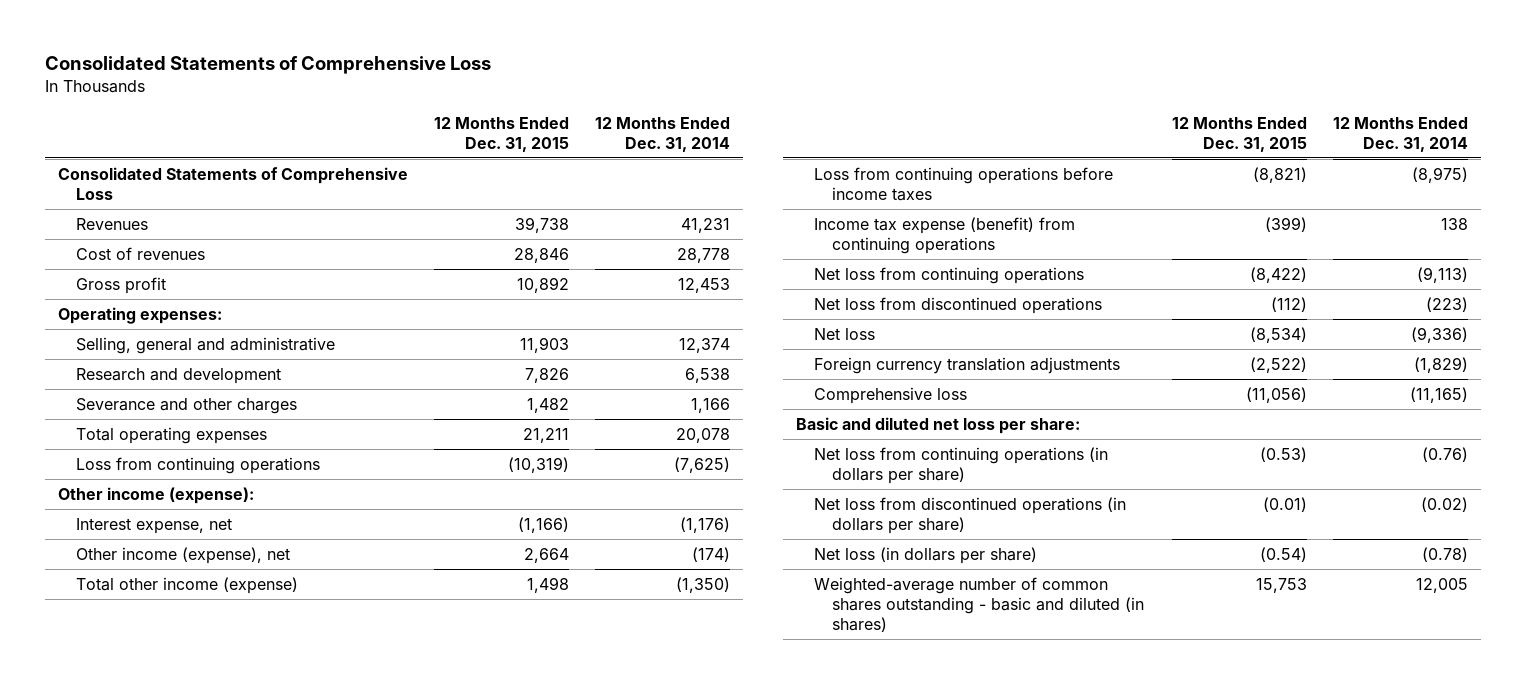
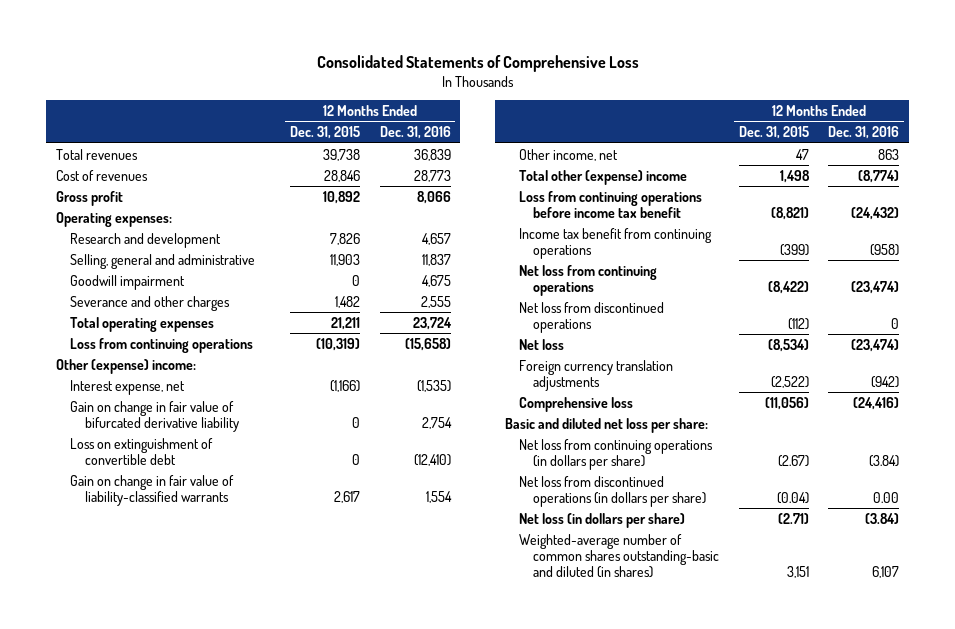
- | 12 Months Ended Dec. 31, 2015 | 12 Months Ended Dec. 31, 2014
+ | 12 Months Ended Dec. 31, 2015 | 12 Months Ended Dec. 31, 2016
- Consolidated Statements of Comprehensive Loss
- Revenues | 39,738 | 41,231
+ Total revenues | 39,738 | 36,839
moved down: Selling, general and administrative | 11,903 | 11,837
+ Goodwill impairment | 0 | 4,675
- Other income (expense):
+ Other (expense) income:
- Other income (expense), net | 2,664 | (174)
- Total other income (expense) | 1,498 | (1,350)
- Loss from continuing operations before income taxes | (8,821) | (8,975)
- Income tax expense (benefit) from continuing operations | (399) | 138
+ Gain on change in fair value of bifurcated derivative liability | 0 | 2,754
+ Loss on extinguishment of convertible debt | 0 | (12,410)
+ Gain on change in fair value of liability-classified warrants | 2,617 | 1,554
+ Other income, net | 47 | 863
+ Total other (expense) income | 1,498 | (8,774)
+ Loss from continuing operations before income tax benefit | (8,821) | (24,432)
+ Income tax benefit from continuing operations | (399) | (958)
- Net loss from continuing operations (in dollars per share) | (0.53) | (0.76)
- Net loss from discontinued operations (in dollars per share) | (0.01) | (0.02)
- Net loss (in dollars per share) | (0.54) | (0.78)
- Weighted-average number of common shares outstanding - basic and diluted (in shares) | 15,753 | 12,005
+ Net loss from continuing operations (in dollars per share) | (2.67) | (3.84)
+ Net loss from discontinued operations (in dollars per share) | (0.04) | 0.00
+ Net loss (in dollars per share) | (2.71) | (3.84)
+ Weighted-average number of common shares outstanding-basic and diluted (in shares) | 3,151 | 6,107

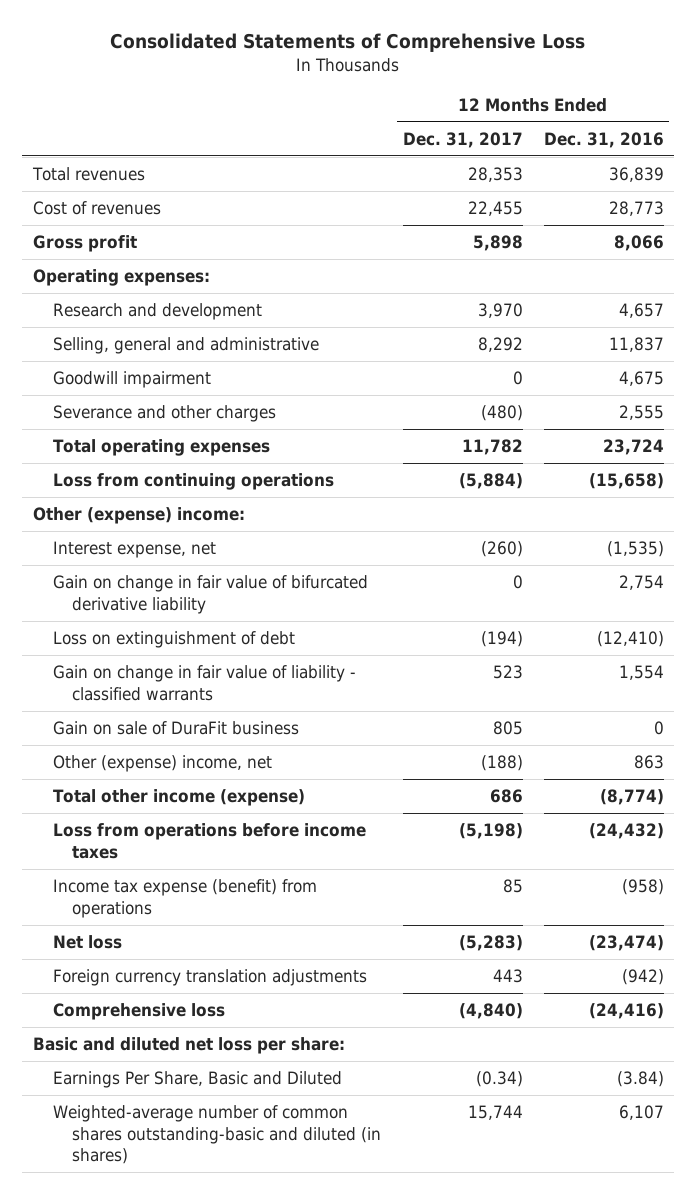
- | 12 Months Ended Dec. 31, 2015 | 12 Months Ended Dec. 31, 2016
+ | 12 Months Ended Dec. 31, 2017 | 12 Months Ended Dec. 31, 2016
- Loss on extinguishment of convertible debt | 0 | (12,410)
- Gain on change in fair value of liability-classified warrants | 2,617 | 1,554
- Other income, net | 47 | 863
- Total other (expense) income | 1,498 | (8,774)
- Loss from continuing operations before income tax benefit | (8,821) | (24,432)
- Income tax benefit from continuing operations | (399) | (958)
- Net loss from continuing operations | (8,422) | (23,474)
- Net loss from discontinued operations | (112) | 0
+ Loss on extinguishment of debt | (194) | (12,410)
+ Gain on change in fair value of liability - classified warrants | 523 | 1,554
+ Gain on sale of DuraFit business | 805 | 0
+ Other (expense) income, net | (188) | 863
+ Total other income (expense) | 686 | (8,774)
+ Loss from operations before income taxes | (5,198) | (24,432)
+ Income tax expense (benefit) from operations | 85 | (958)
- Net loss from continuing operations (in dollars per share) | (2.67) | (3.84)
- Net loss from discontinued operations (in dollars per share) | (0.04) | 0.00
- Net loss (in dollars per share) | (2.71) | (3.84)
+ Earnings Per Share, Basic and Diluted | (0.34) | (3.84)

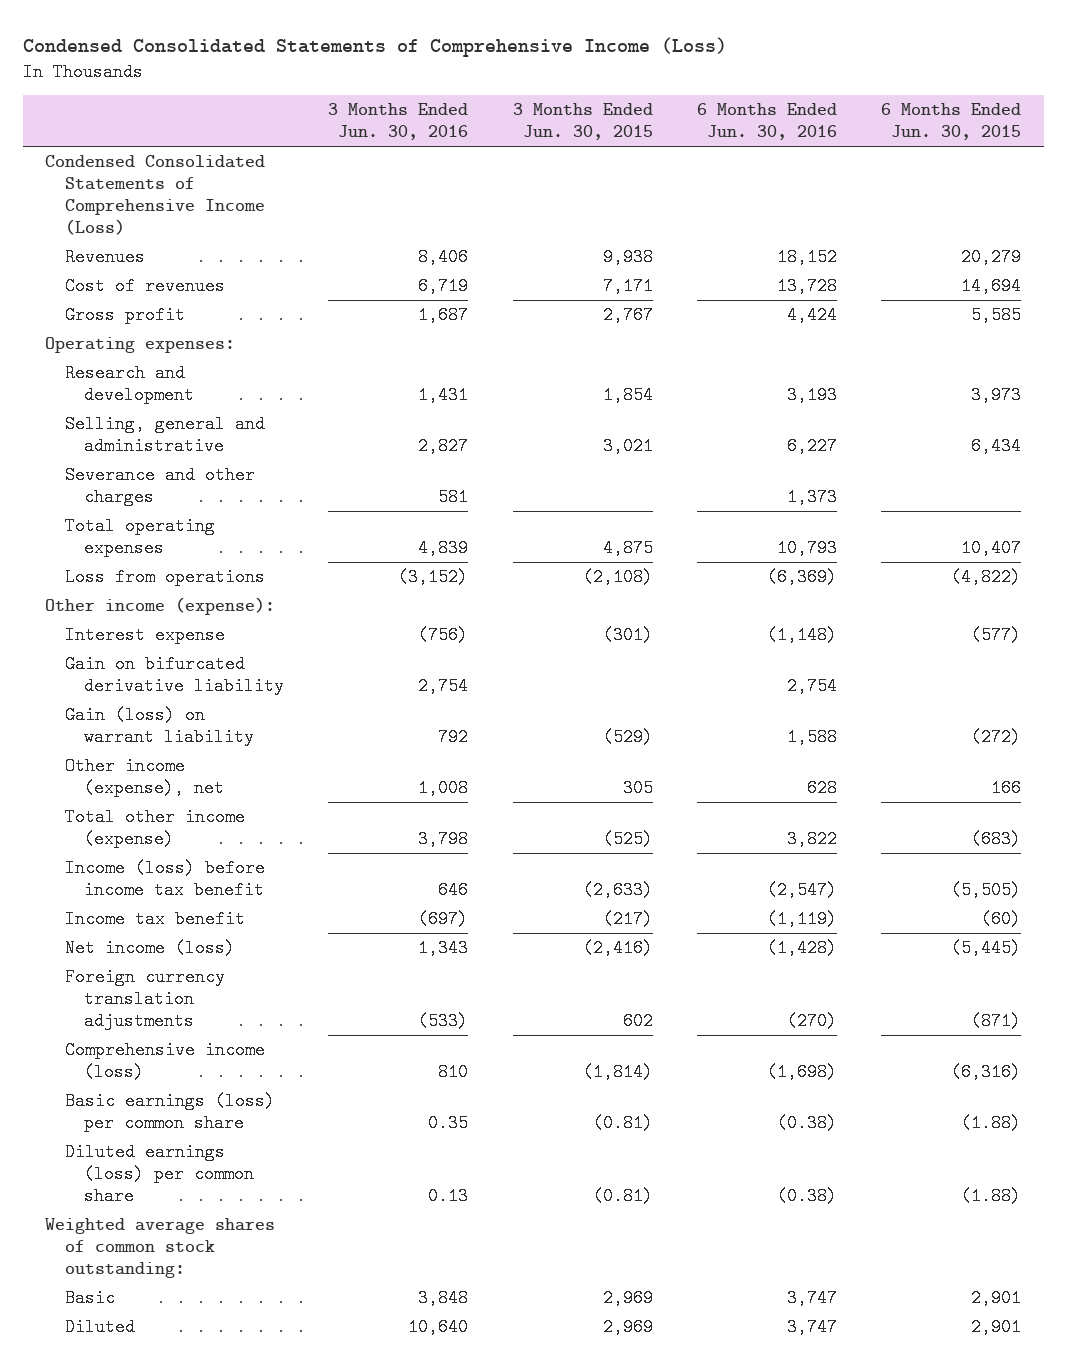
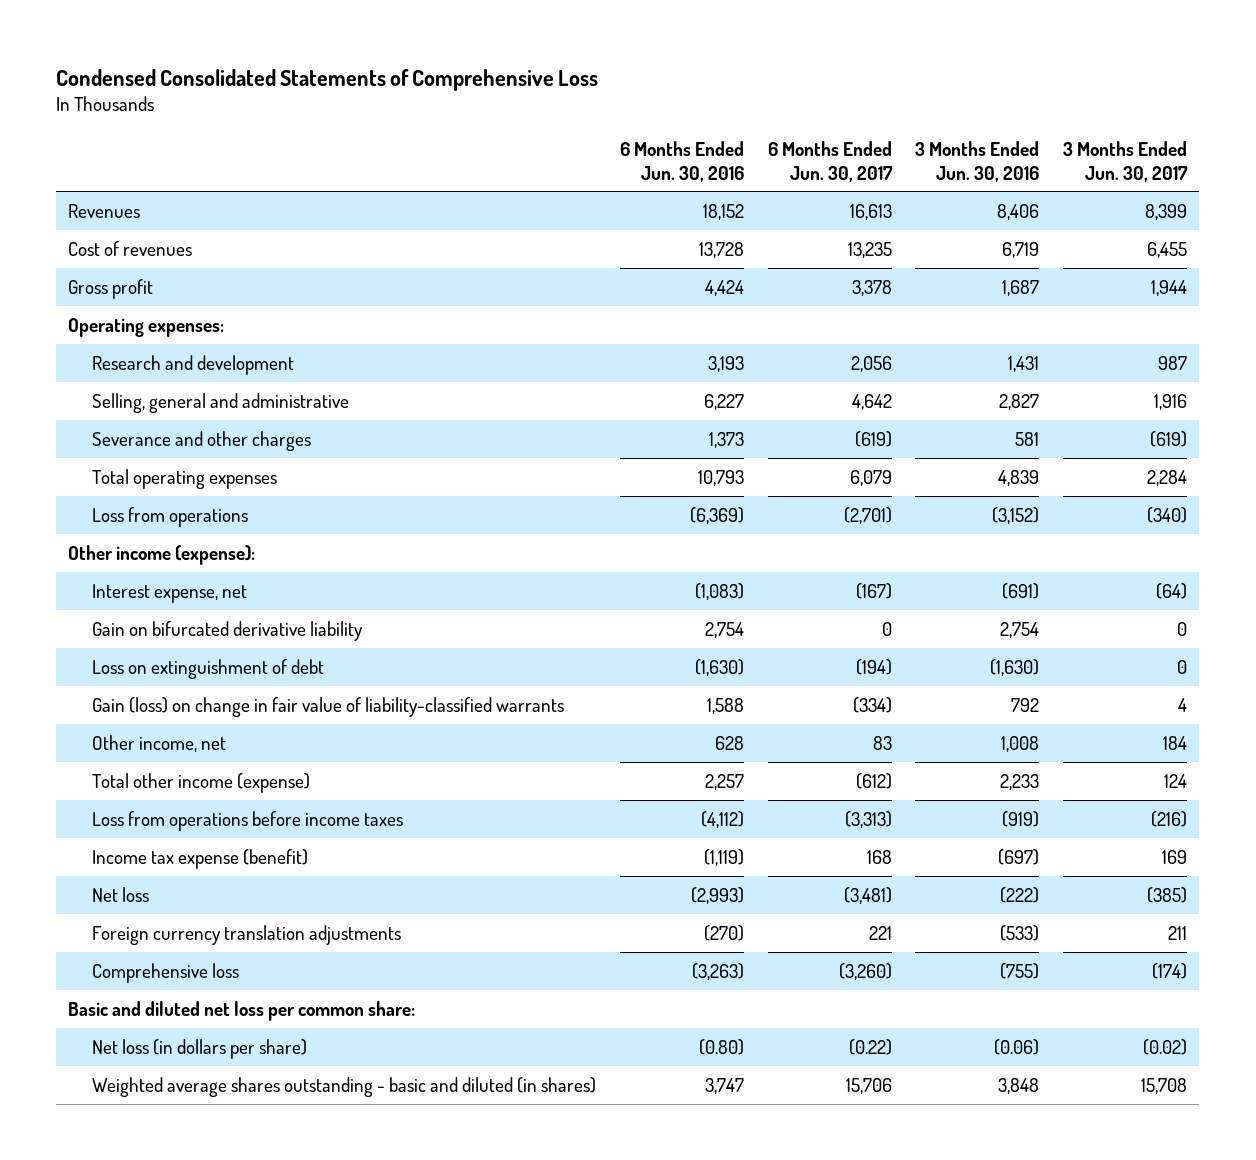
- Condensed Consolidated Statements of Comprehensive Income (Loss)
+ Condensed Consolidated Statements of Comprehensive Loss
- | 3 Months Ended Jun. 30, 2016 | 3 Months Ended Jun. 30, 2015 | 6 Months Ended Jun. 30, 2016 | 6 Months Ended Jun. 30, 2015
+ | 6 Months Ended Jun. 30, 2016 | 6 Months Ended Jun. 30, 2017 | 3 Months Ended Jun. 30, 2016 | 3 Months Ended Jun. 30, 2017
- Condensed Consolidated Statements of Comprehensive Income (Loss)
- Interest expense | (756) | (301) | (1,148) | (577)
+ Interest expense, net | (1,083) | (167) | (691) | (64)
- Gain (loss) on warrant liability | 792 | (529) | 1,588 | (272)
- Other income (expense), net | 1,008 | 305 | 628 | 166
- Total other income (expense) | 3,798 | (525) | 3,822 | (683)
- Income (loss) before income tax benefit | 646 | (2,633) | (2,547) | (5,505)
- Income tax benefit | (697) | (217) | (1,119) | (60)
- Net income (loss) | 1,343 | (2,416) | (1,428) | (5,445)
+ Loss on extinguishment of debt | (1,630) | (194) | (1,630) | 0
+ Gain (loss) on change in fair value of liability-classified warrants | 1,588 | (334) | 792 | 4
+ Other income, net | 628 | 83 | 1,008 | 184
+ Total other income (expense) | 2,257 | (612) | 2,233 | 124
+ Loss from operations before income taxes | (4,112) | (3,313) | (919) | (216)
+ Income tax expense (benefit) | (1,119) | 168 | (697) | 169
+ Net loss | (2,993) | (3,481) | (222) | (385)
- Comprehensive income (loss) | 810 | (1,814) | (1,698) | (6,316)
- Basic earnings (loss) per common share | 0.35 | (0.81) | (0.38) | (1.88)
- Diluted earnings (loss) per common share | 0.13 | (0.81) | (0.38) | (1.88)
- Weighted average shares of common stock outstanding:
- Basic | 3,848 | 2,969 | 3,747 | 2,901
- Diluted | 10,640 | 2,969 | 3,747 | 2,901
+ Comprehensive loss | (3,263) | (3,260) | (755) | (174)
+ Basic and diluted net loss per common share:
+ Net loss (in dollars per share) | (0.80) | (0.22) | (0.06) | (0.02)
+ Weighted average shares outstanding - basic and diluted (in shares) | 3,747 | 15,706 | 3,848 | 15,708

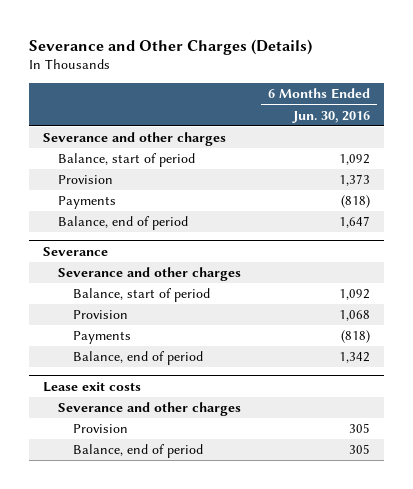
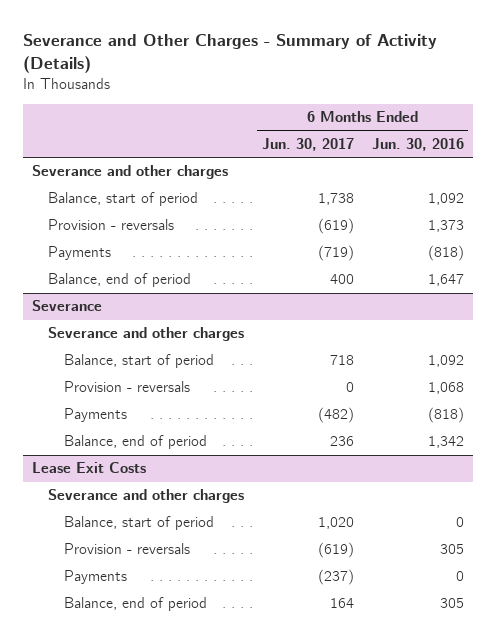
- Severance and Other Charges (Details)
+ Severance and Other Charges - Summary of Activity (Details)
- | 6 Months Ended Jun. 30, 2016
+ | 6 Months Ended Jun. 30, 2017 | 6 Months Ended Jun. 30, 2016
- Provision | 1,373
+ Provision - reversals | (619) | 1,373
@ Severance
- Provision | 1,068
+ Provision - reversals | 0 | 1,068
- Lease exit costs
+ Lease Exit Costs
- Provision | 305
+ Balance, start of period | 1,020 | 0
+ Provision - reversals | (619) | 305
+ Payments | (237) | 0

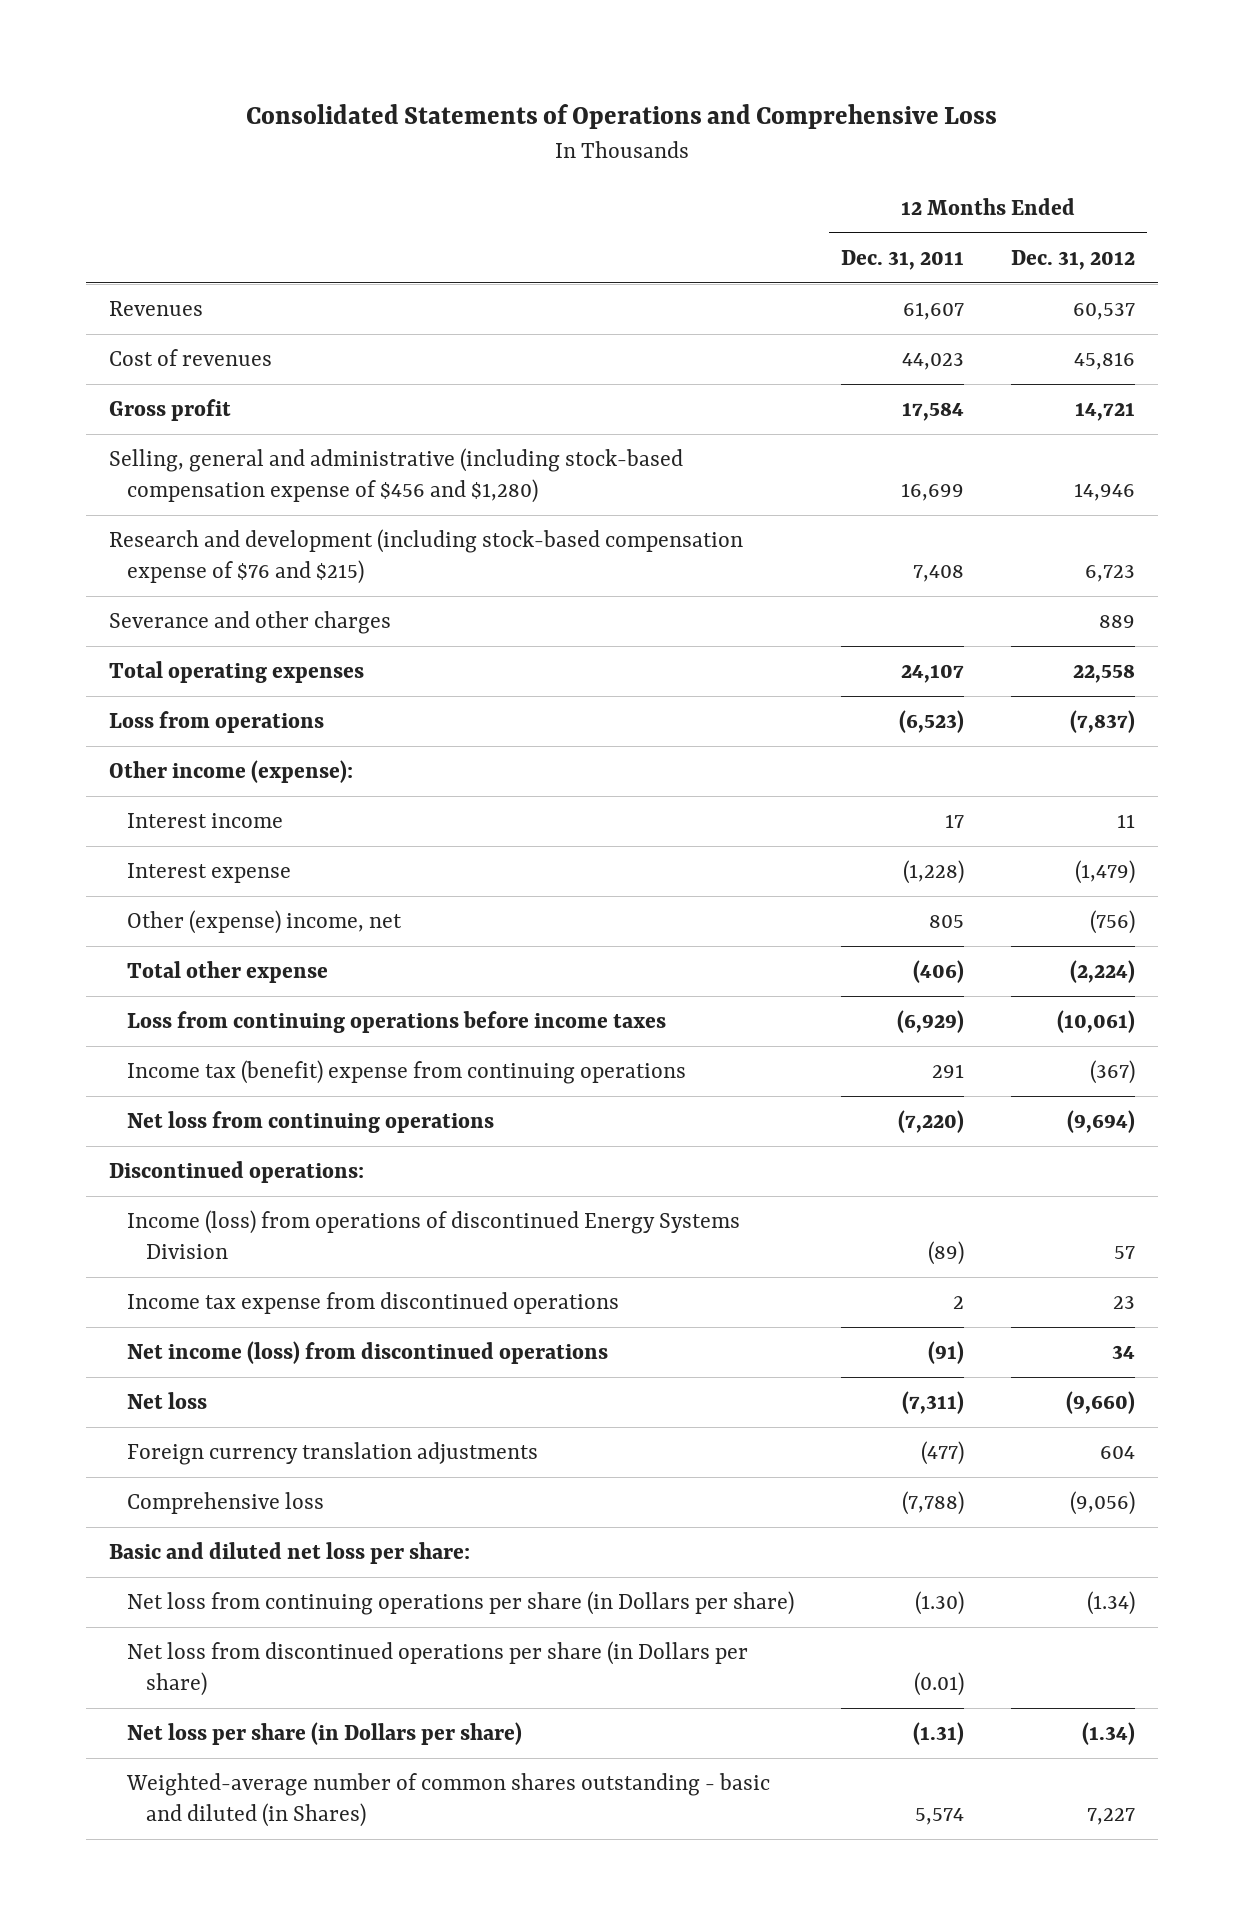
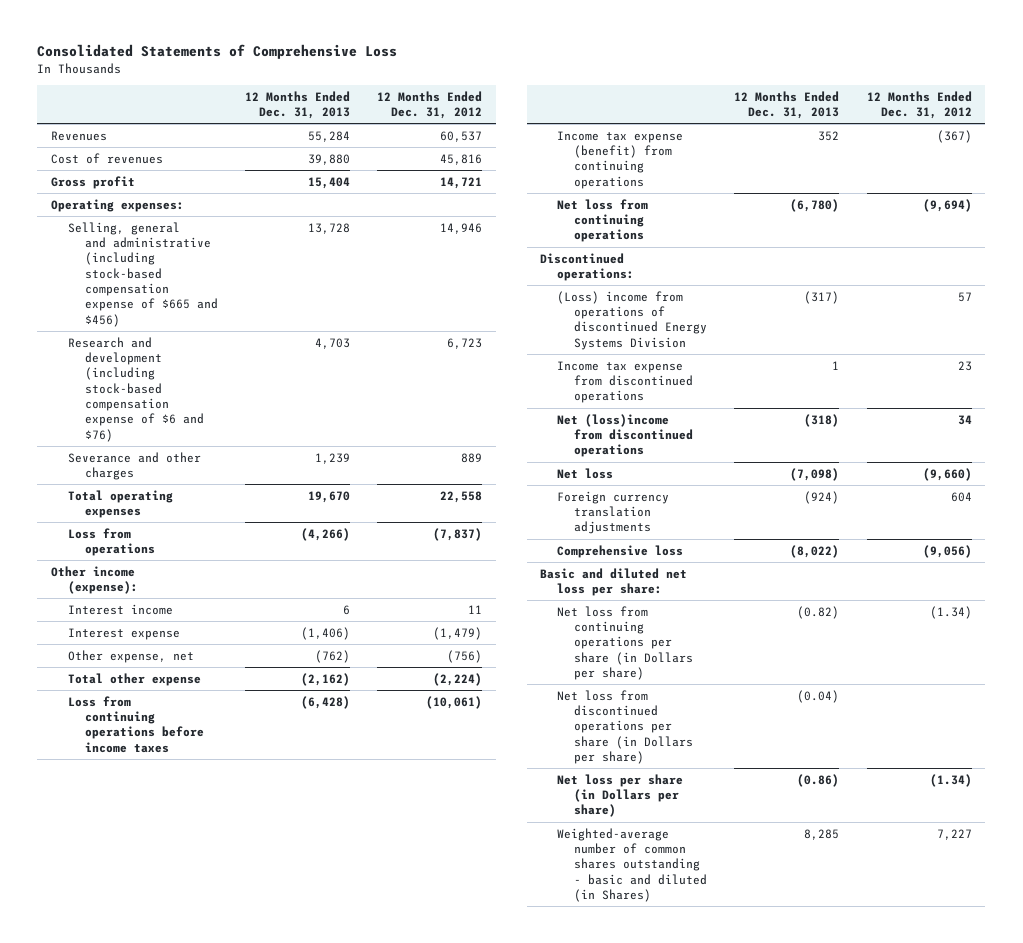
- Consolidated Statements of Operations and Comprehensive Loss
+ Consolidated Statements of Comprehensive Loss
- | 12 Months Ended Dec. 31, 2011 | 12 Months Ended Dec. 31, 2012
+ | 12 Months Ended Dec. 31, 2013 | 12 Months Ended Dec. 31, 2012
- Selling, general and administrative (including stock-based compensation expense of $456 and $1,280) | 16,699 | 14,946
- Research and development (including stock-based compensation expense of $76 and $215) | 7,408 | 6,723
+ Operating expenses:
+ Selling, general and administrative (including stock-based compensation expense of $665 and $456) | 13,728 | 14,946
+ Research and development (including stock-based compensation expense of $6 and $76) | 4,703 | 6,723
- Other (expense) income, net | 805 | (756)
+ Other expense, net | (762) | (756)
- Income tax (benefit) expense from continuing operations | 291 | (367)
+ Income tax expense (benefit) from continuing operations | 352 | (367)
- Income (loss) from operations of discontinued Energy Systems Division | (89) | 57
+ (Loss) income from operations of discontinued Energy Systems Division | (317) | 57
- Net income (loss) from discontinued operations | (91) | 34
+ Net (loss)income from discontinued operations | (318) | 34

